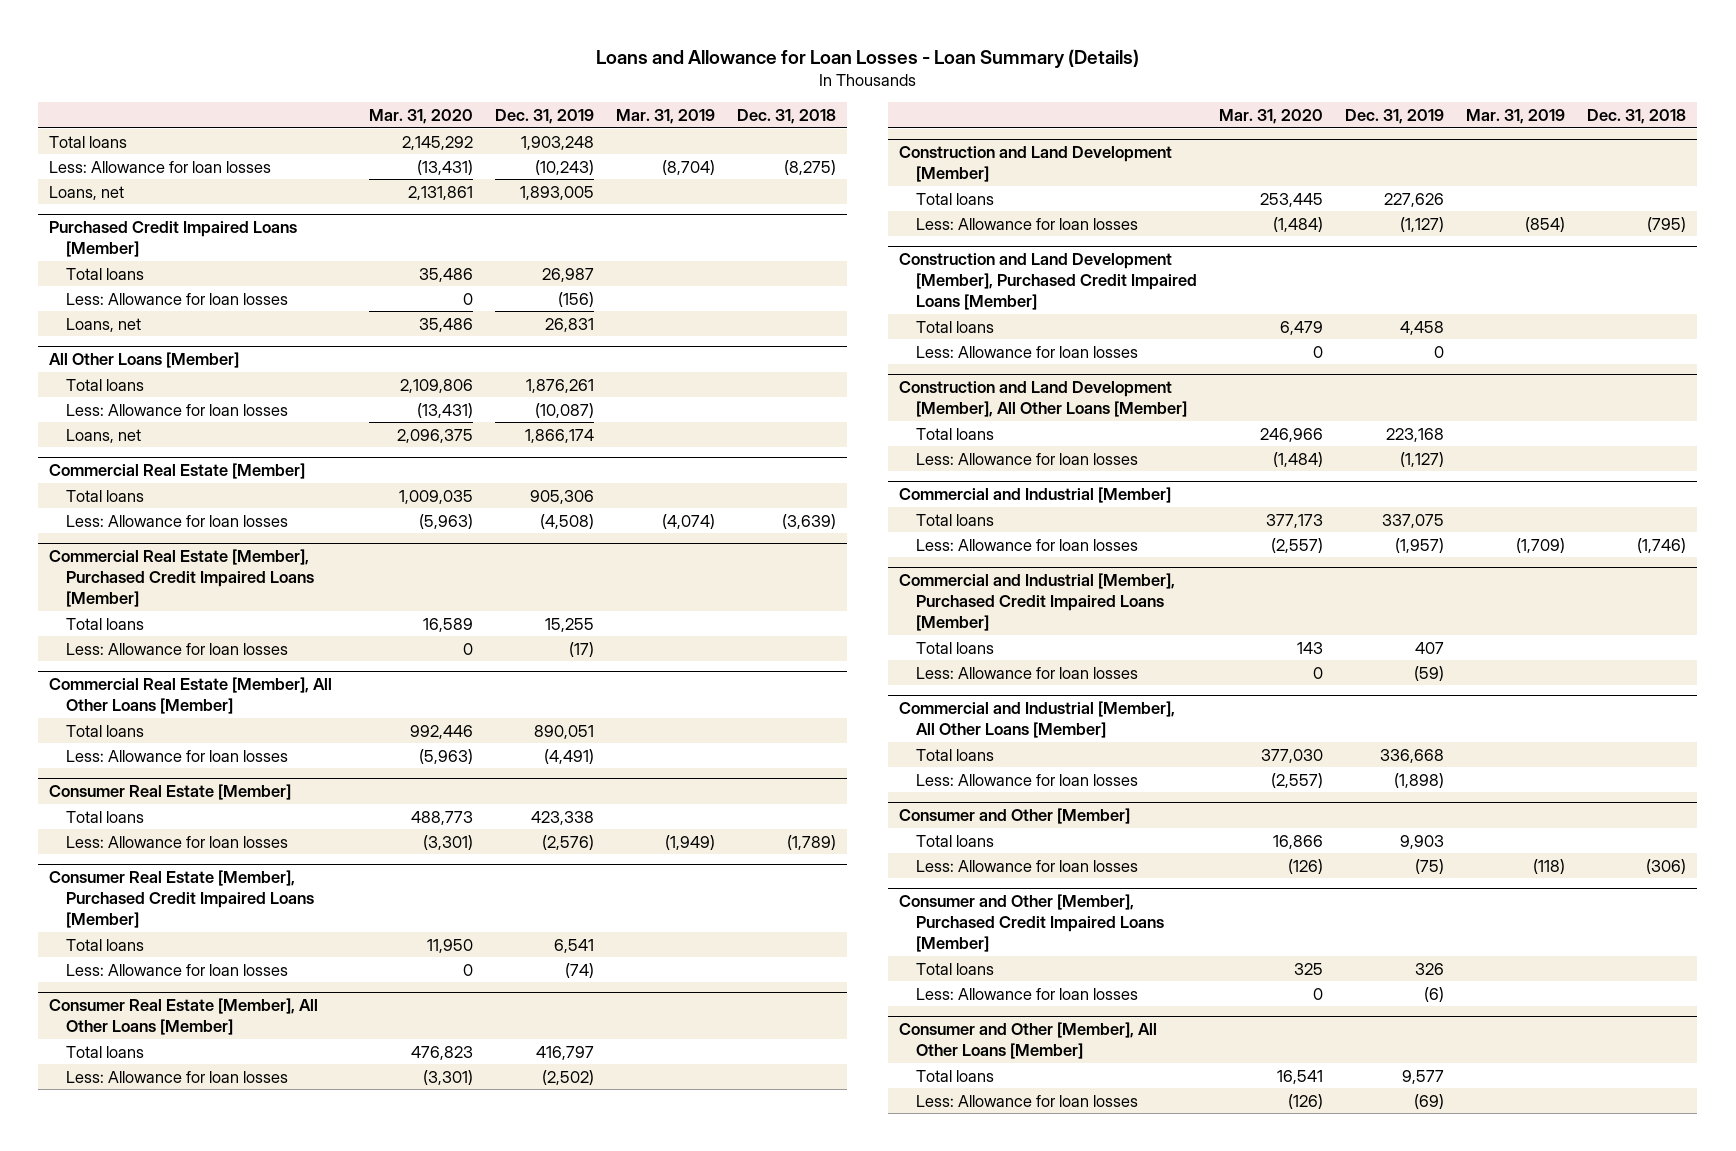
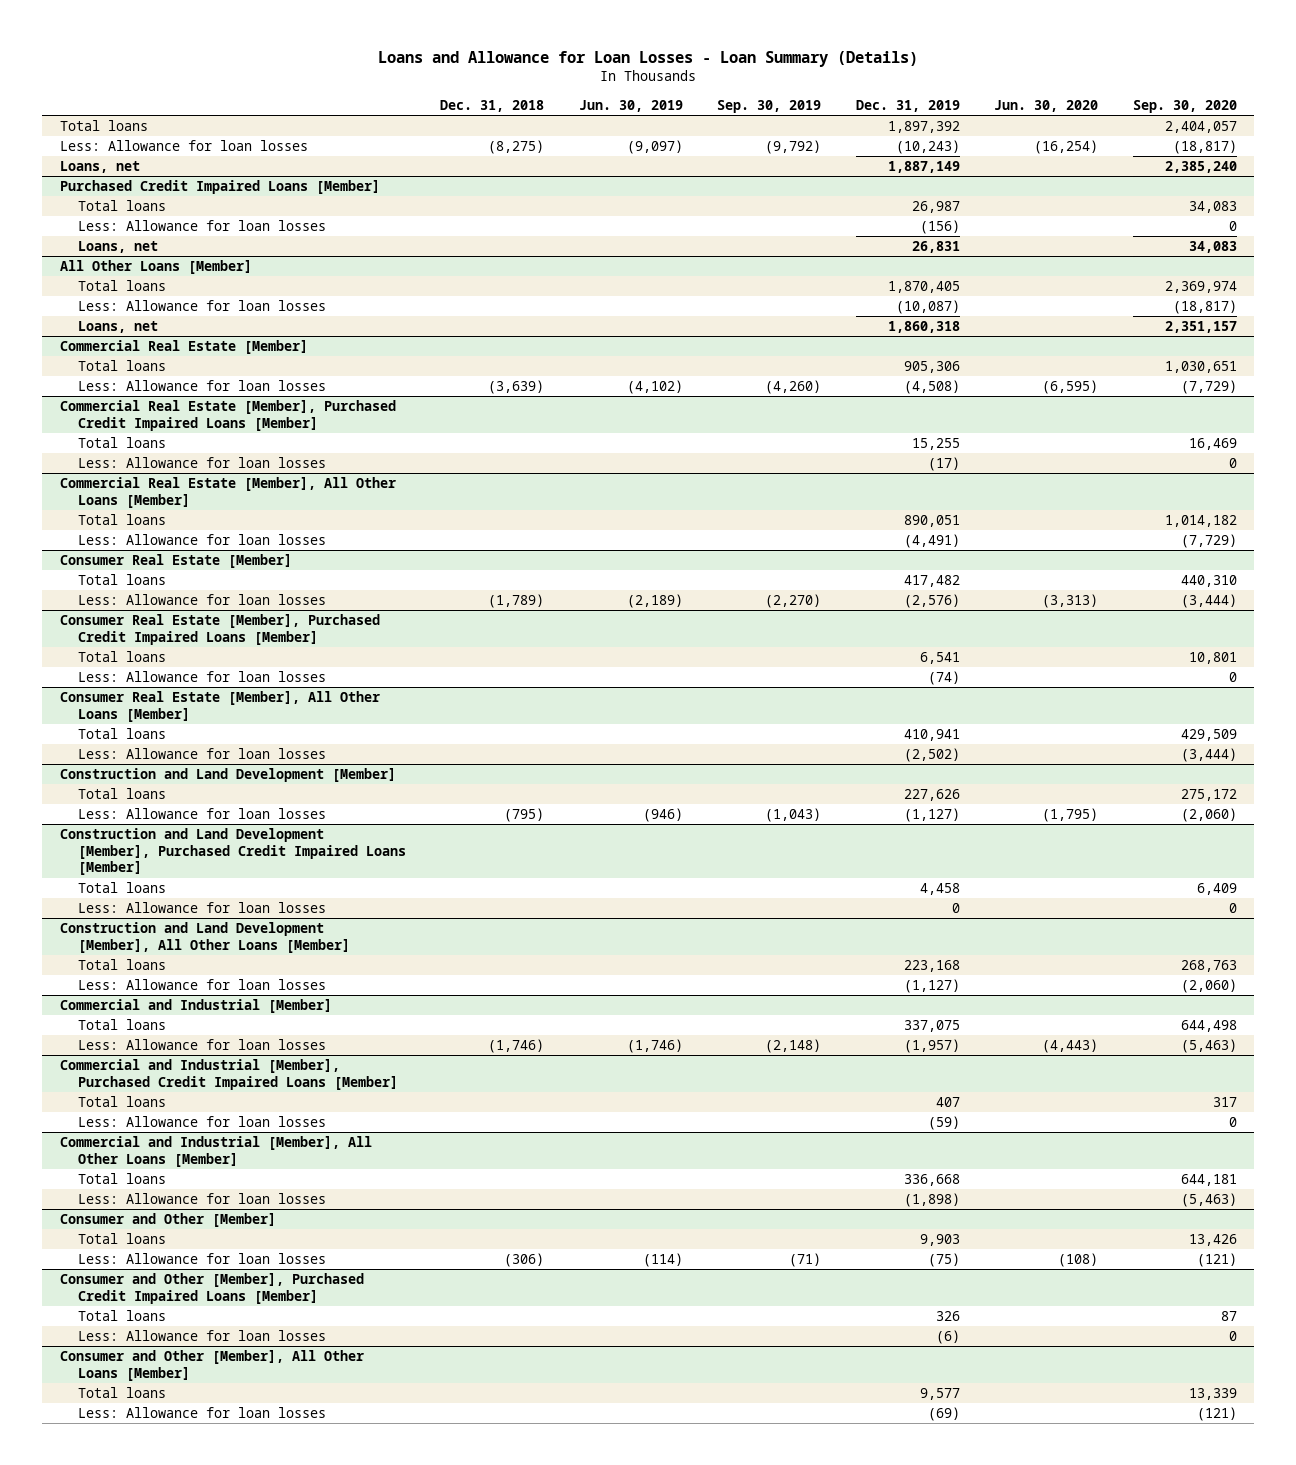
- | Mar. 31, 2020 | Dec. 31, 2019 | Mar. 31, 2019 | Dec. 31, 2018
+ | Dec. 31, 2018 | Jun. 30, 2019 | Sep. 30, 2019 | Dec. 31, 2019 | Jun. 30, 2020 | Sep. 30, 2020
- Total loans | 2,145,292 | 1,903,248 | |
+ Total loans | | | | 1,897,392 | | 2,404,057
- Loans, net | 2,131,861 | 1,893,005 | |
+ Loans, net | | | | 1,887,149 | | 2,385,240
@ All Other Loans [Member]
- Total loans | 2,109,806 | 1,876,261 | |
+ Total loans | | | | 1,870,405 | | 2,369,974
- Loans, net | 2,096,375 | 1,866,174 | |
+ Loans, net | | | | 1,860,318 | | 2,351,157
@ Consumer Real Estate [Member]
- Total loans | 488,773 | 423,338 | |
+ Total loans | | | | 417,482 | | 440,310
@ Consumer Real Estate [Member], All Other Loans [Member]
- Total loans | 476,823 | 416,797 | |
+ Total loans | | | | 410,941 | | 429,509

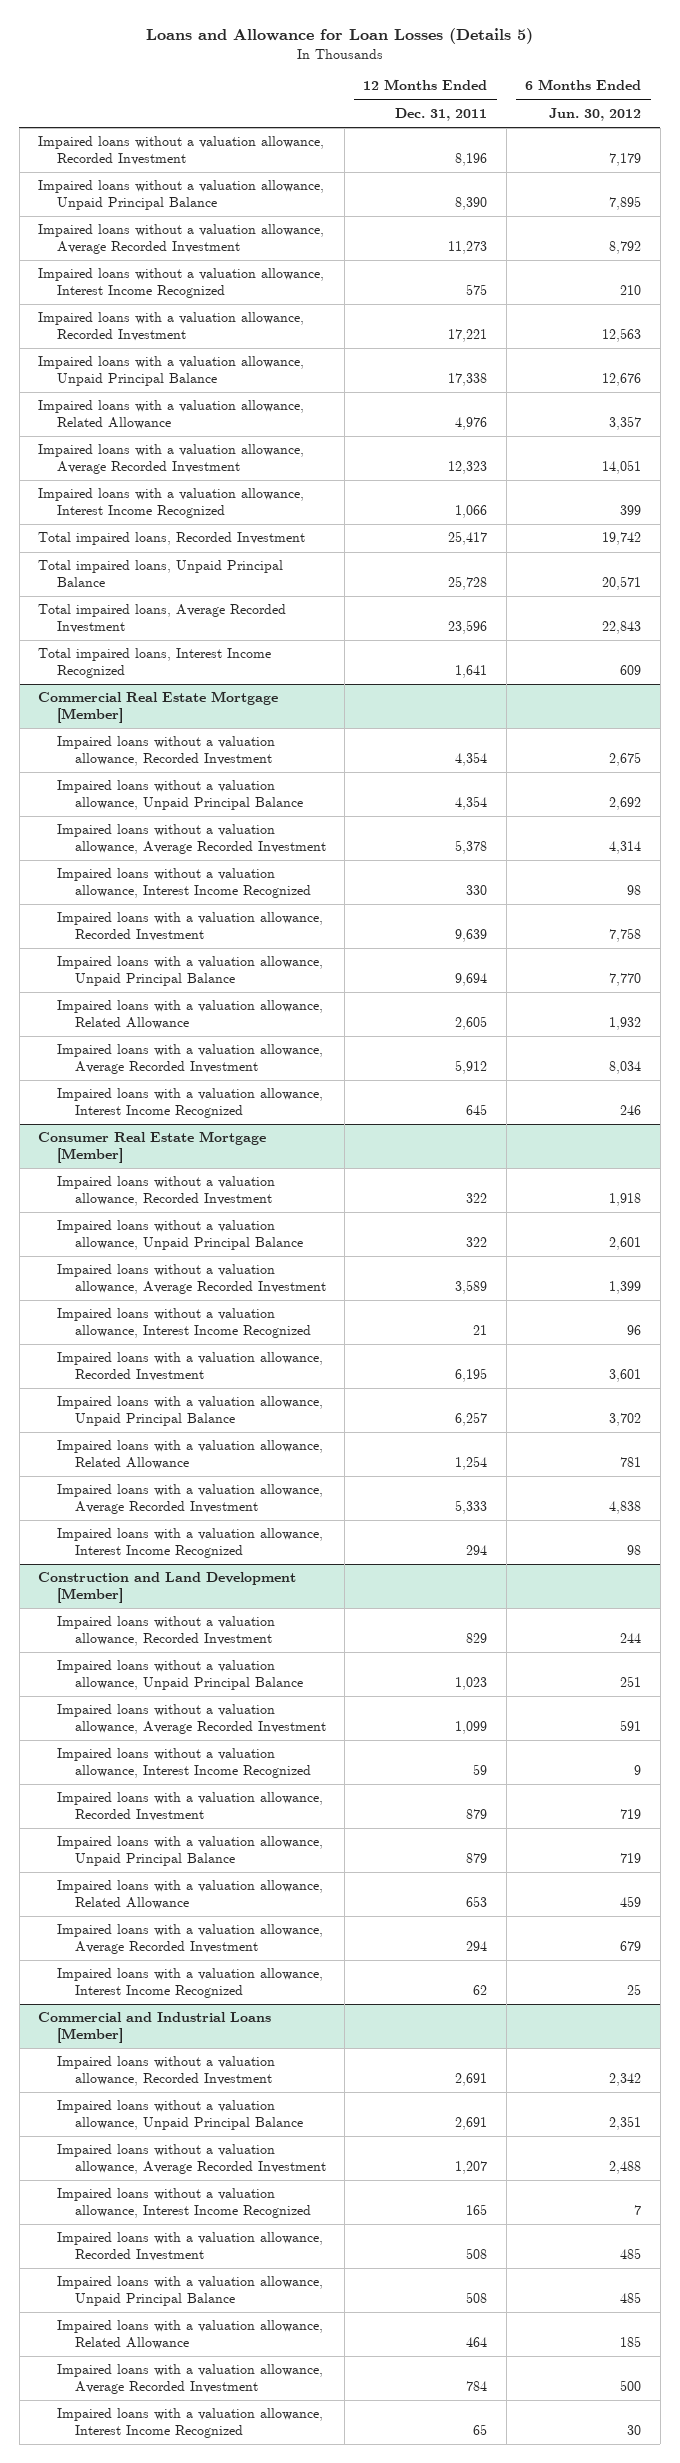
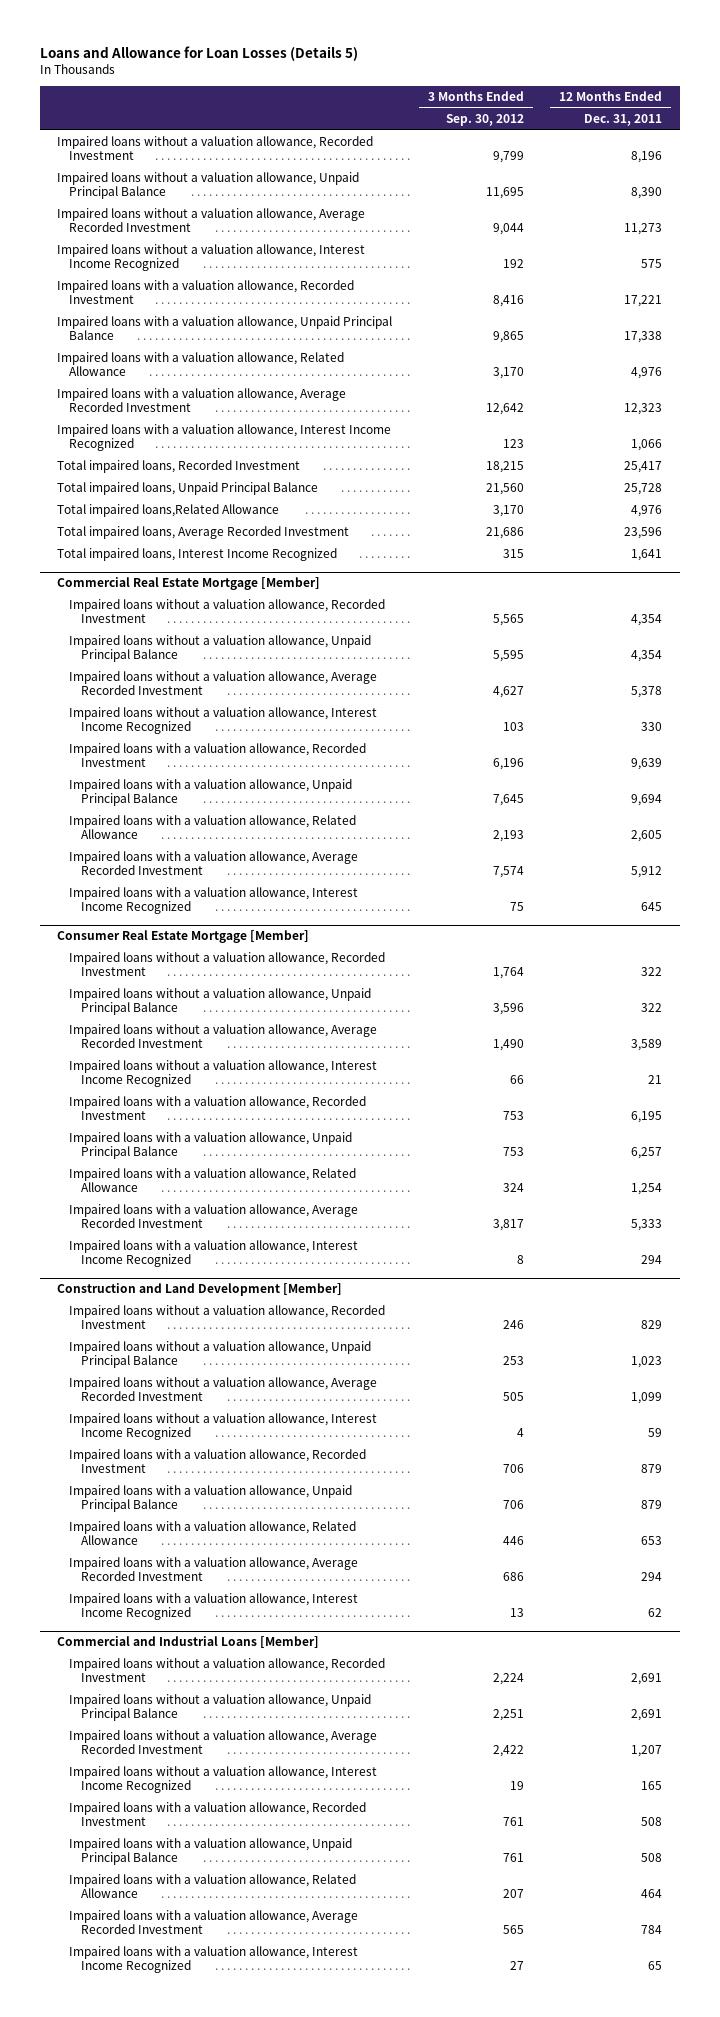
- | 12 Months Ended Dec. 31, 2011 | 6 Months Ended Jun. 30, 2012
+ | 3 Months Ended Sep. 30, 2012 | 12 Months Ended Dec. 31, 2011
+ Total impaired loans,Related Allowance | 3,170 | 4,976

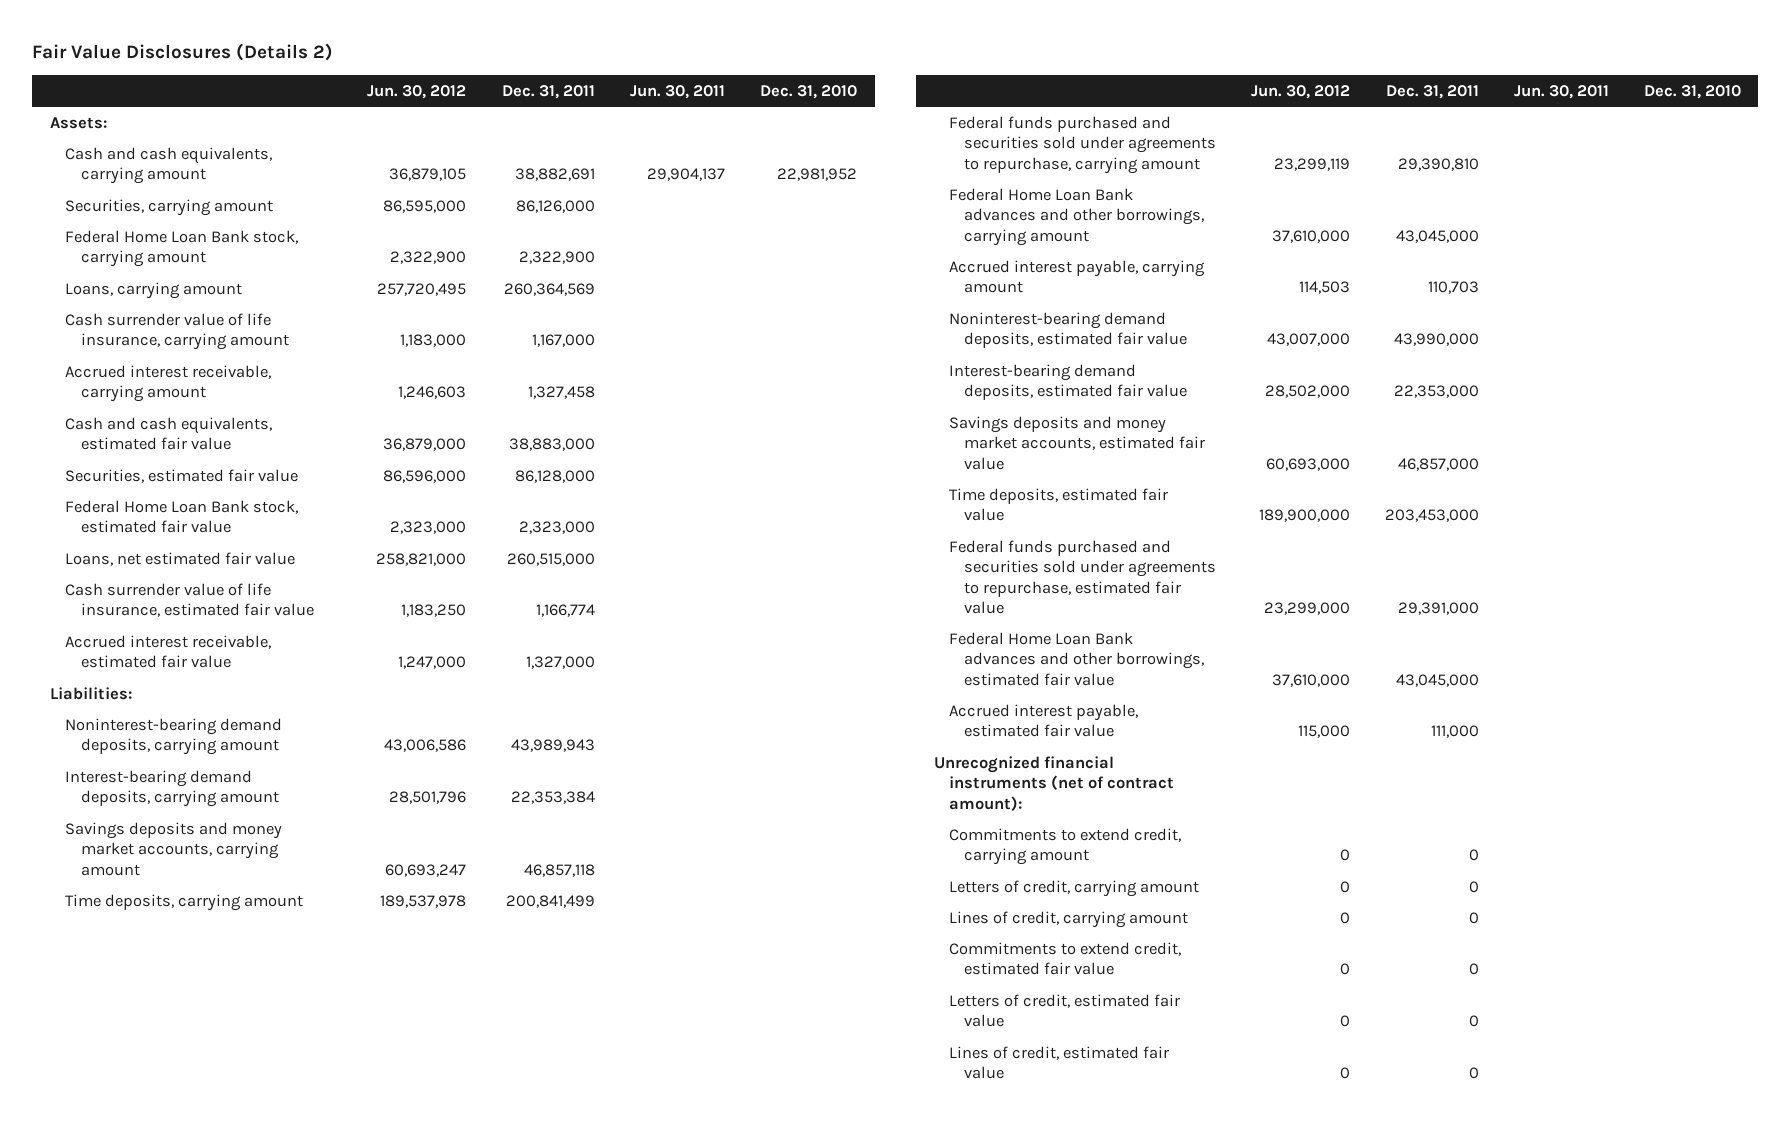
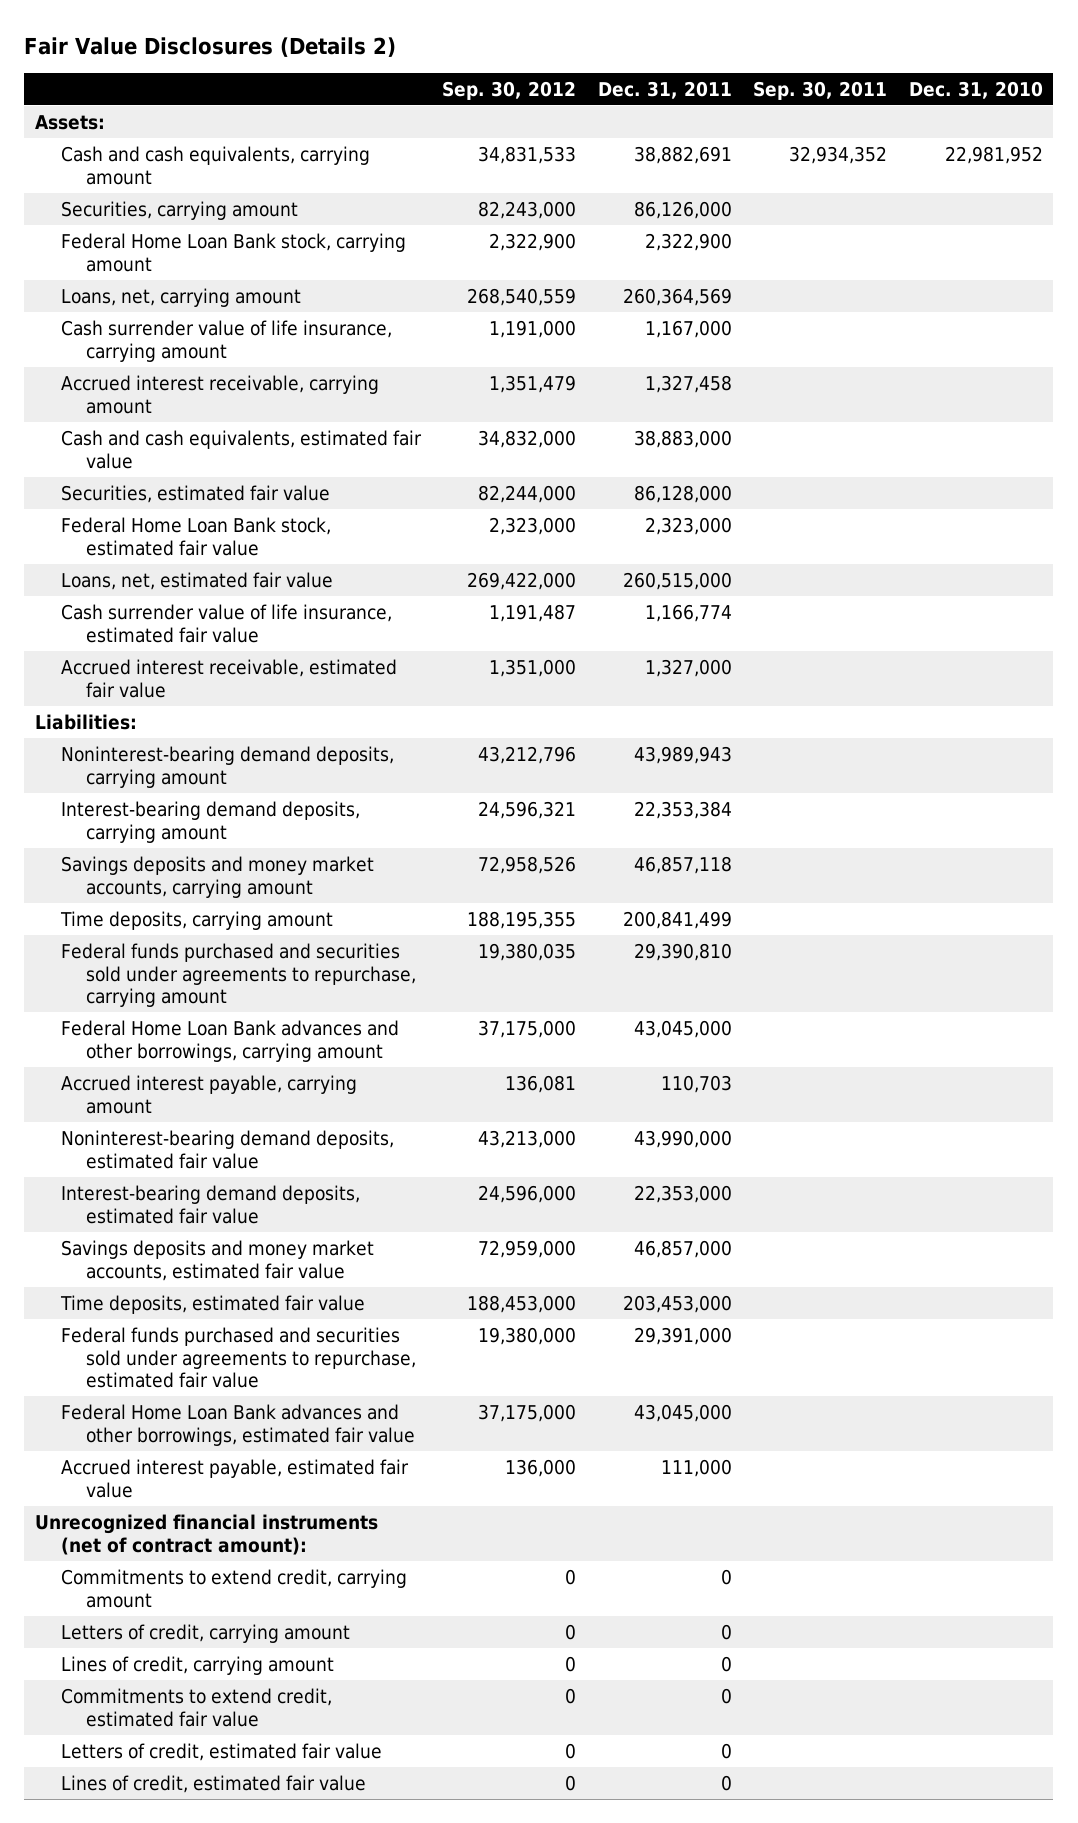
- | Jun. 30, 2012 | Dec. 31, 2011 | Jun. 30, 2011 | Dec. 31, 2010
+ | Sep. 30, 2012 | Dec. 31, 2011 | Sep. 30, 2011 | Dec. 31, 2010
- Loans, carrying amount | 257,720,495 | 260,364,569 | |
+ Loans, net, carrying amount | 268,540,559 | 260,364,569 | |
- Loans, net estimated fair value | 258,821,000 | 260,515,000 | |
+ Loans, net, estimated fair value | 269,422,000 | 260,515,000 | |

